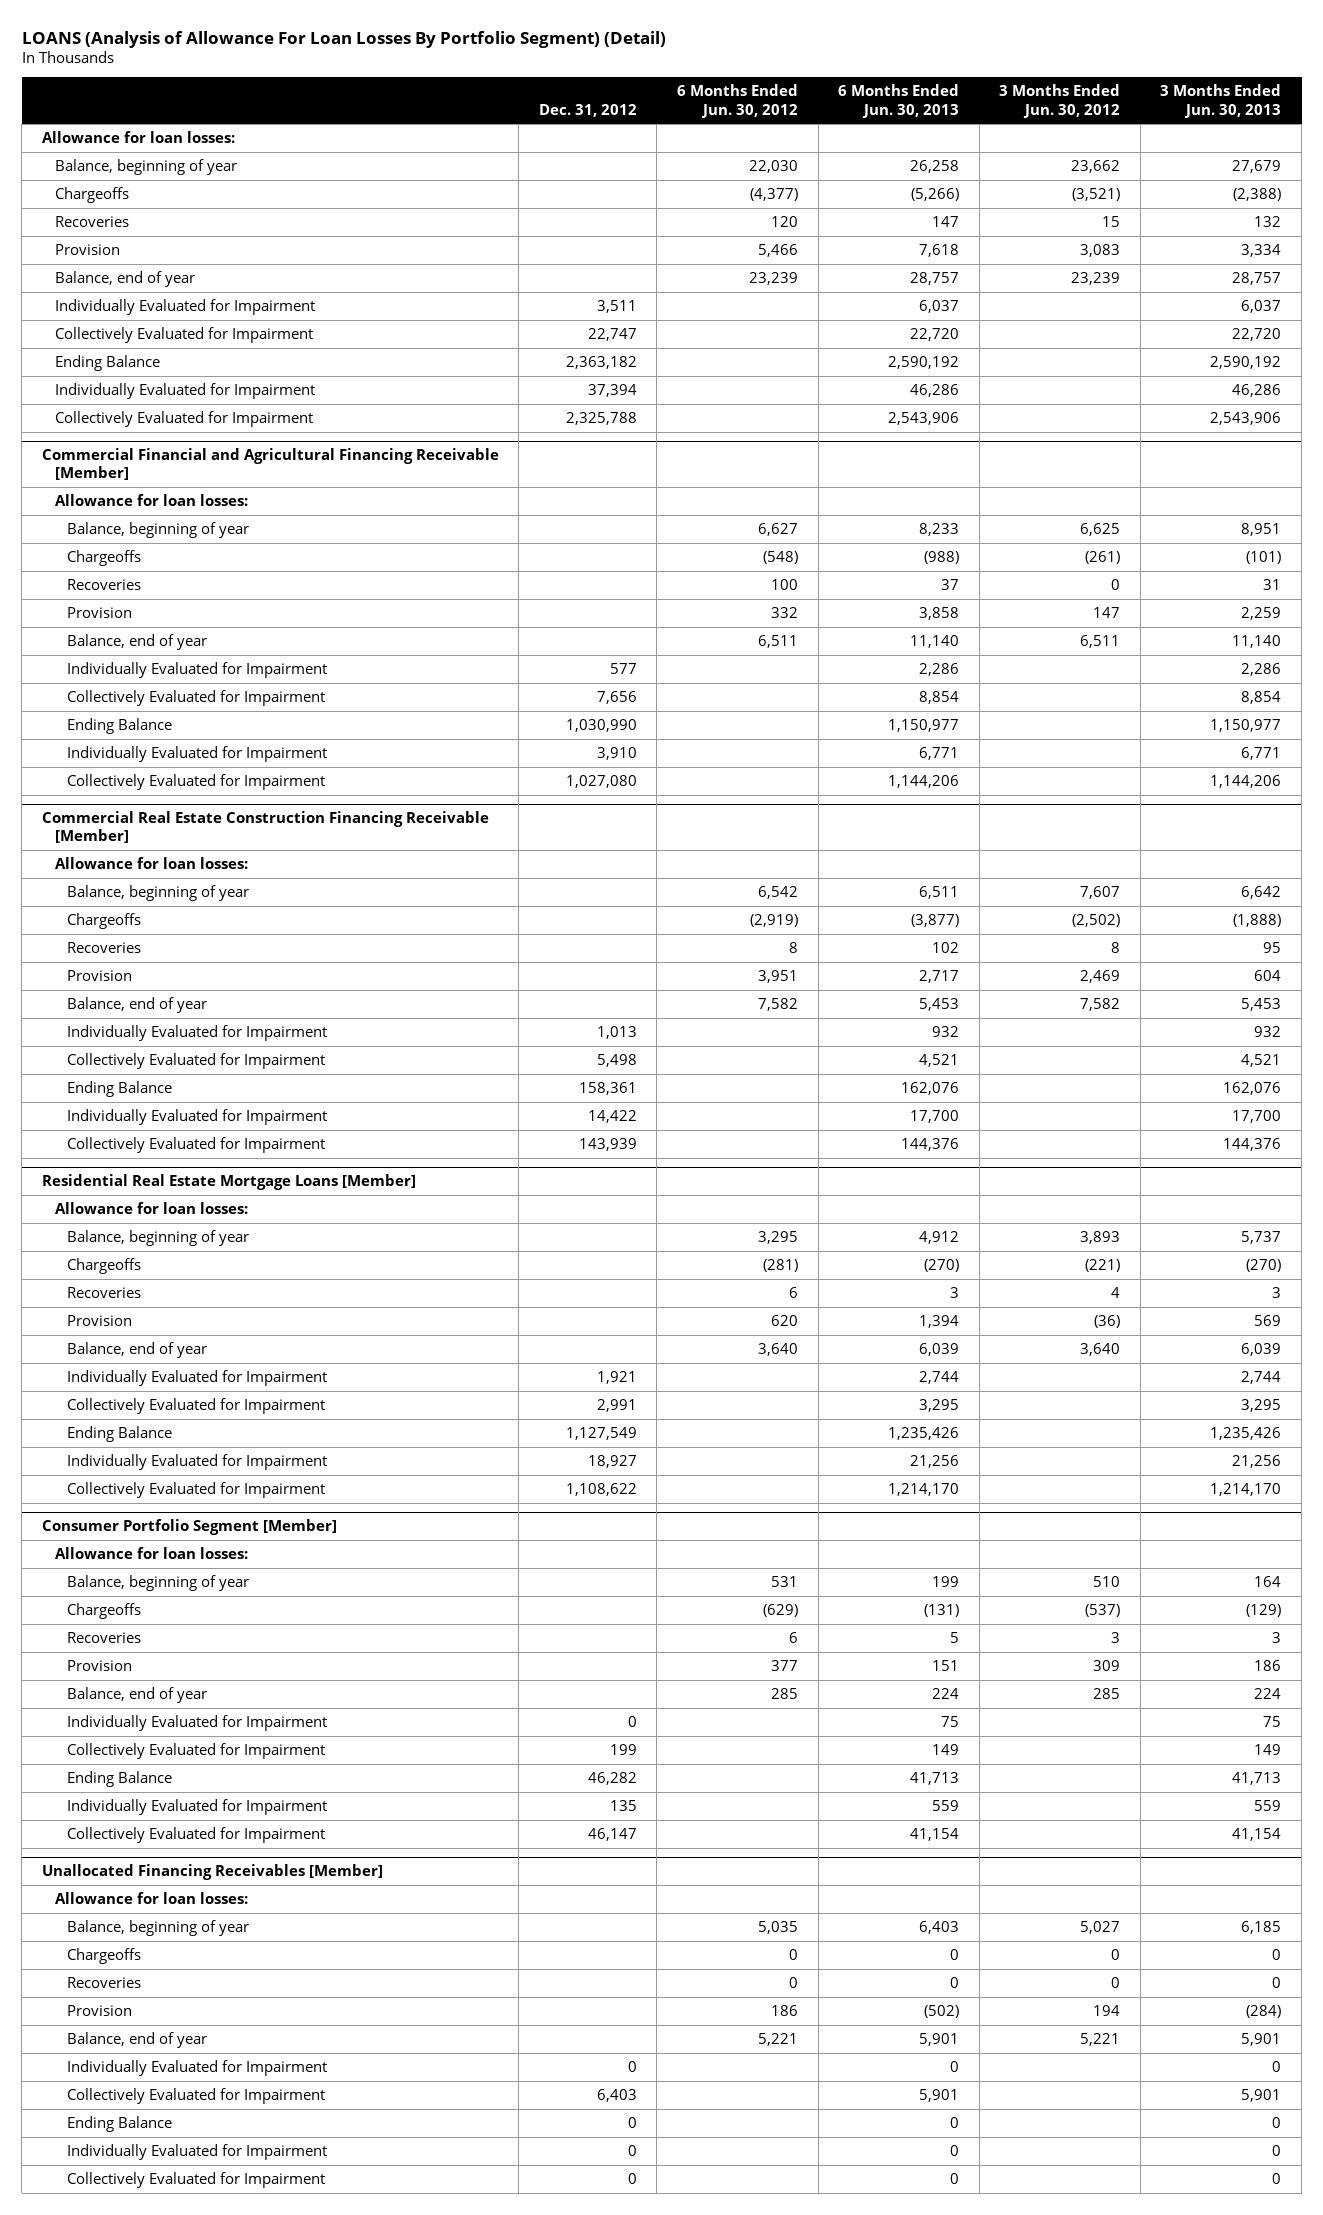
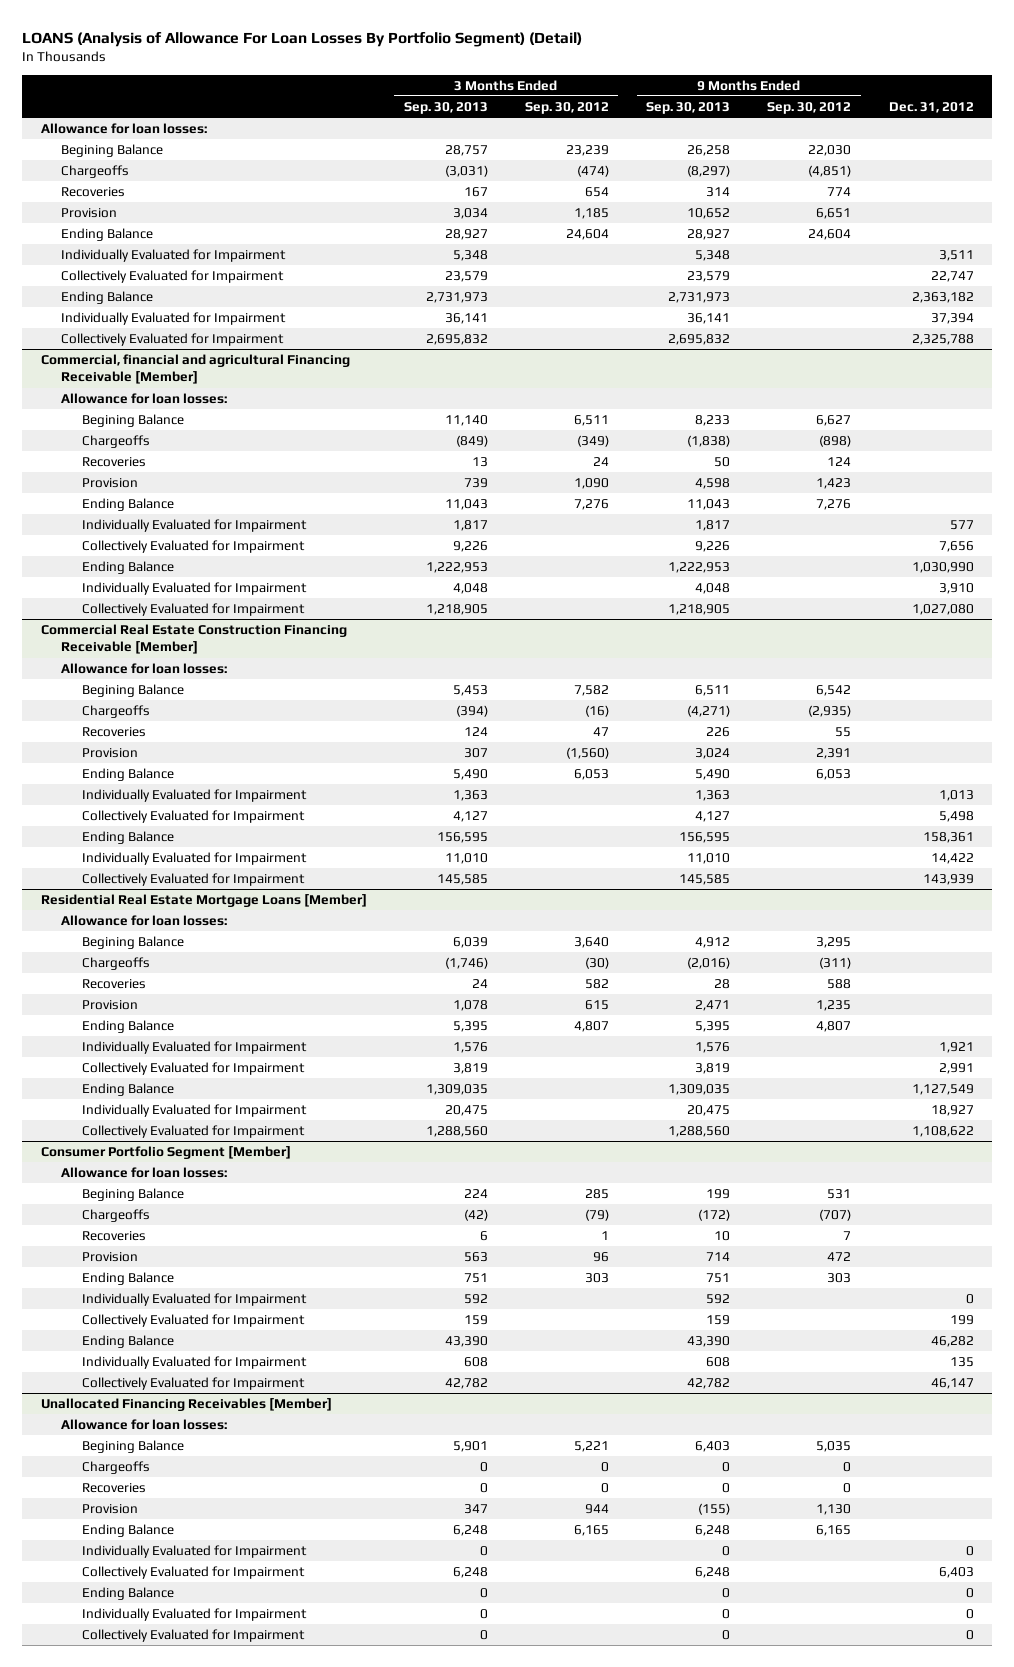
- | Dec. 31, 2012 | 6 Months Ended Jun. 30, 2012 | 6 Months Ended Jun. 30, 2013 | 3 Months Ended Jun. 30, 2012 | 3 Months Ended Jun. 30, 2013
+ | 3 Months Ended Sep. 30, 2013 | 3 Months Ended Sep. 30, 2012 | 9 Months Ended Sep. 30, 2013 | 9 Months Ended Sep. 30, 2012 | Dec. 31, 2012
- Balance, beginning of year | | 22,030 | 26,258 | 23,662 | 27,679
+ Begining Balance | 28,757 | 23,239 | 26,258 | 22,030 |
- Balance, end of year | | 23,239 | 28,757 | 23,239 | 28,757
+ Ending Balance | 28,927 | 24,604 | 28,927 | 24,604 |
- Commercial Financial and Agricultural Financing Receivable [Member]
+ Commercial, financial and agricultural Financing Receivable [Member]
- Balance, beginning of year | | 6,627 | 8,233 | 6,625 | 8,951
+ Begining Balance | 11,140 | 6,511 | 8,233 | 6,627 |
- Balance, end of year | | 6,511 | 11,140 | 6,511 | 11,140
+ Ending Balance | 11,043 | 7,276 | 11,043 | 7,276 |
@ Commercial Real Estate Construction Financing Receivable [Member]
- Balance, beginning of year | | 6,542 | 6,511 | 7,607 | 6,642
+ Begining Balance | 5,453 | 7,582 | 6,511 | 6,542 |
- Balance, end of year | | 7,582 | 5,453 | 7,582 | 5,453
+ Ending Balance | 5,490 | 6,053 | 5,490 | 6,053 |
@ Residential Real Estate Mortgage Loans [Member]
- Balance, beginning of year | | 3,295 | 4,912 | 3,893 | 5,737
+ Begining Balance | 6,039 | 3,640 | 4,912 | 3,295 |
- Balance, end of year | | 3,640 | 6,039 | 3,640 | 6,039
+ Ending Balance | 5,395 | 4,807 | 5,395 | 4,807 |
@ Consumer Portfolio Segment [Member]
- Balance, beginning of year | | 531 | 199 | 510 | 164
+ Begining Balance | 224 | 285 | 199 | 531 |
- Balance, end of year | | 285 | 224 | 285 | 224
+ Ending Balance | 751 | 303 | 751 | 303 |
@ Unallocated Financing Receivables [Member]
- Balance, beginning of year | | 5,035 | 6,403 | 5,027 | 6,185
+ Begining Balance | 5,901 | 5,221 | 6,403 | 5,035 |
- Balance, end of year | | 5,221 | 5,901 | 5,221 | 5,901
+ Ending Balance | 6,248 | 6,165 | 6,248 | 6,165 |

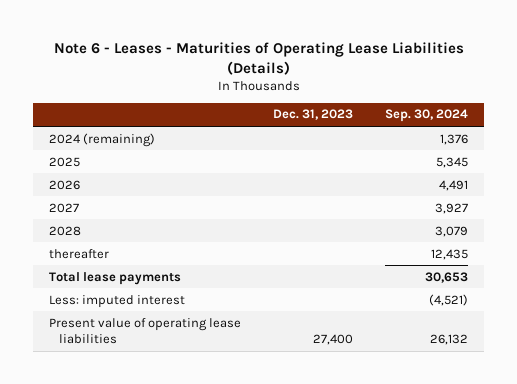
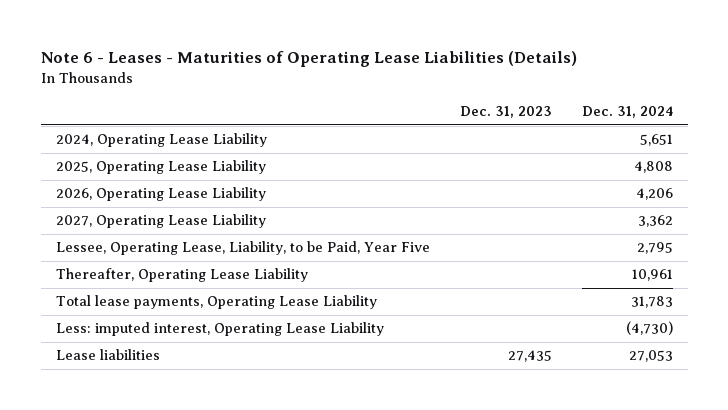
- | Dec. 31, 2023 | Sep. 30, 2024
+ | Dec. 31, 2023 | Dec. 31, 2024
- 2024 (remaining) | | 1,376
- 2025 | | 5,345
- 2026 | | 4,491
- 2027 | | 3,927
- 2028 | | 3,079
- thereafter | | 12,435
- Total lease payments | | 30,653
- Less: imputed interest | | (4,521)
- Present value of operating lease liabilities | 27,400 | 26,132
+ 2024, Operating Lease Liability | | 5,651
+ 2025, Operating Lease Liability | | 4,808
+ 2026, Operating Lease Liability | | 4,206
+ 2027, Operating Lease Liability | | 3,362
+ Lessee, Operating Lease, Liability, to be Paid, Year Five | | 2,795
+ Thereafter, Operating Lease Liability | | 10,961
+ Total lease payments, Operating Lease Liability | | 31,783
+ Less: imputed interest, Operating Lease Liability | | (4,730)
+ Lease liabilities | 27,435 | 27,053

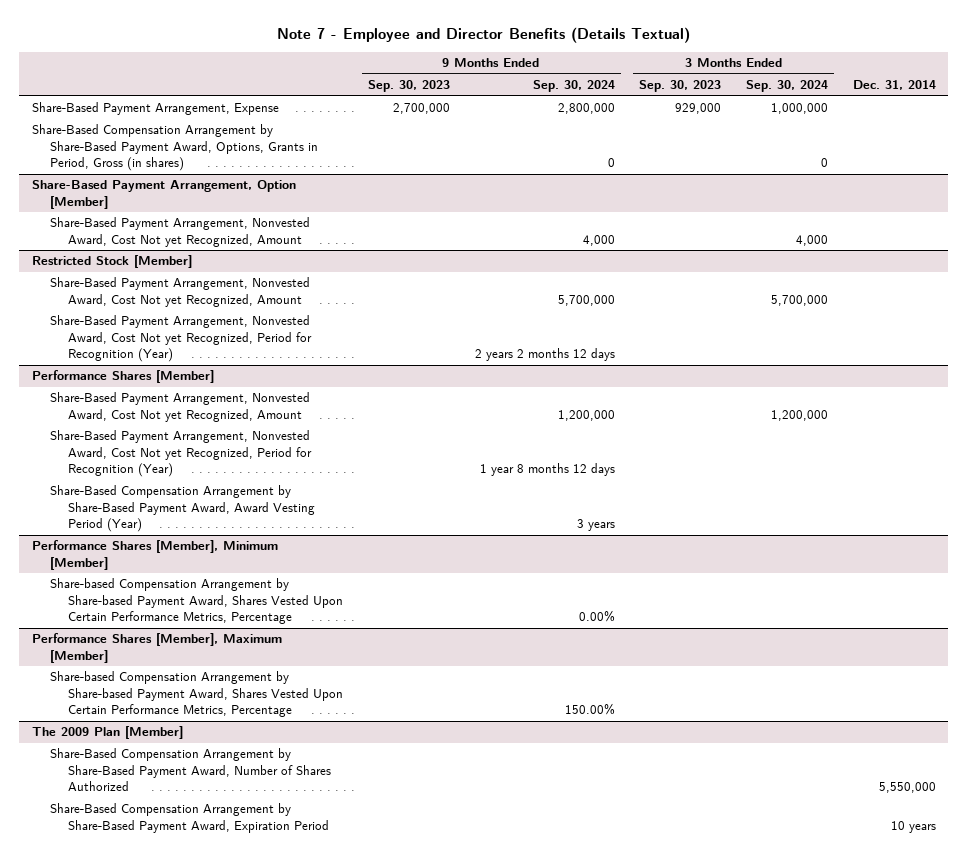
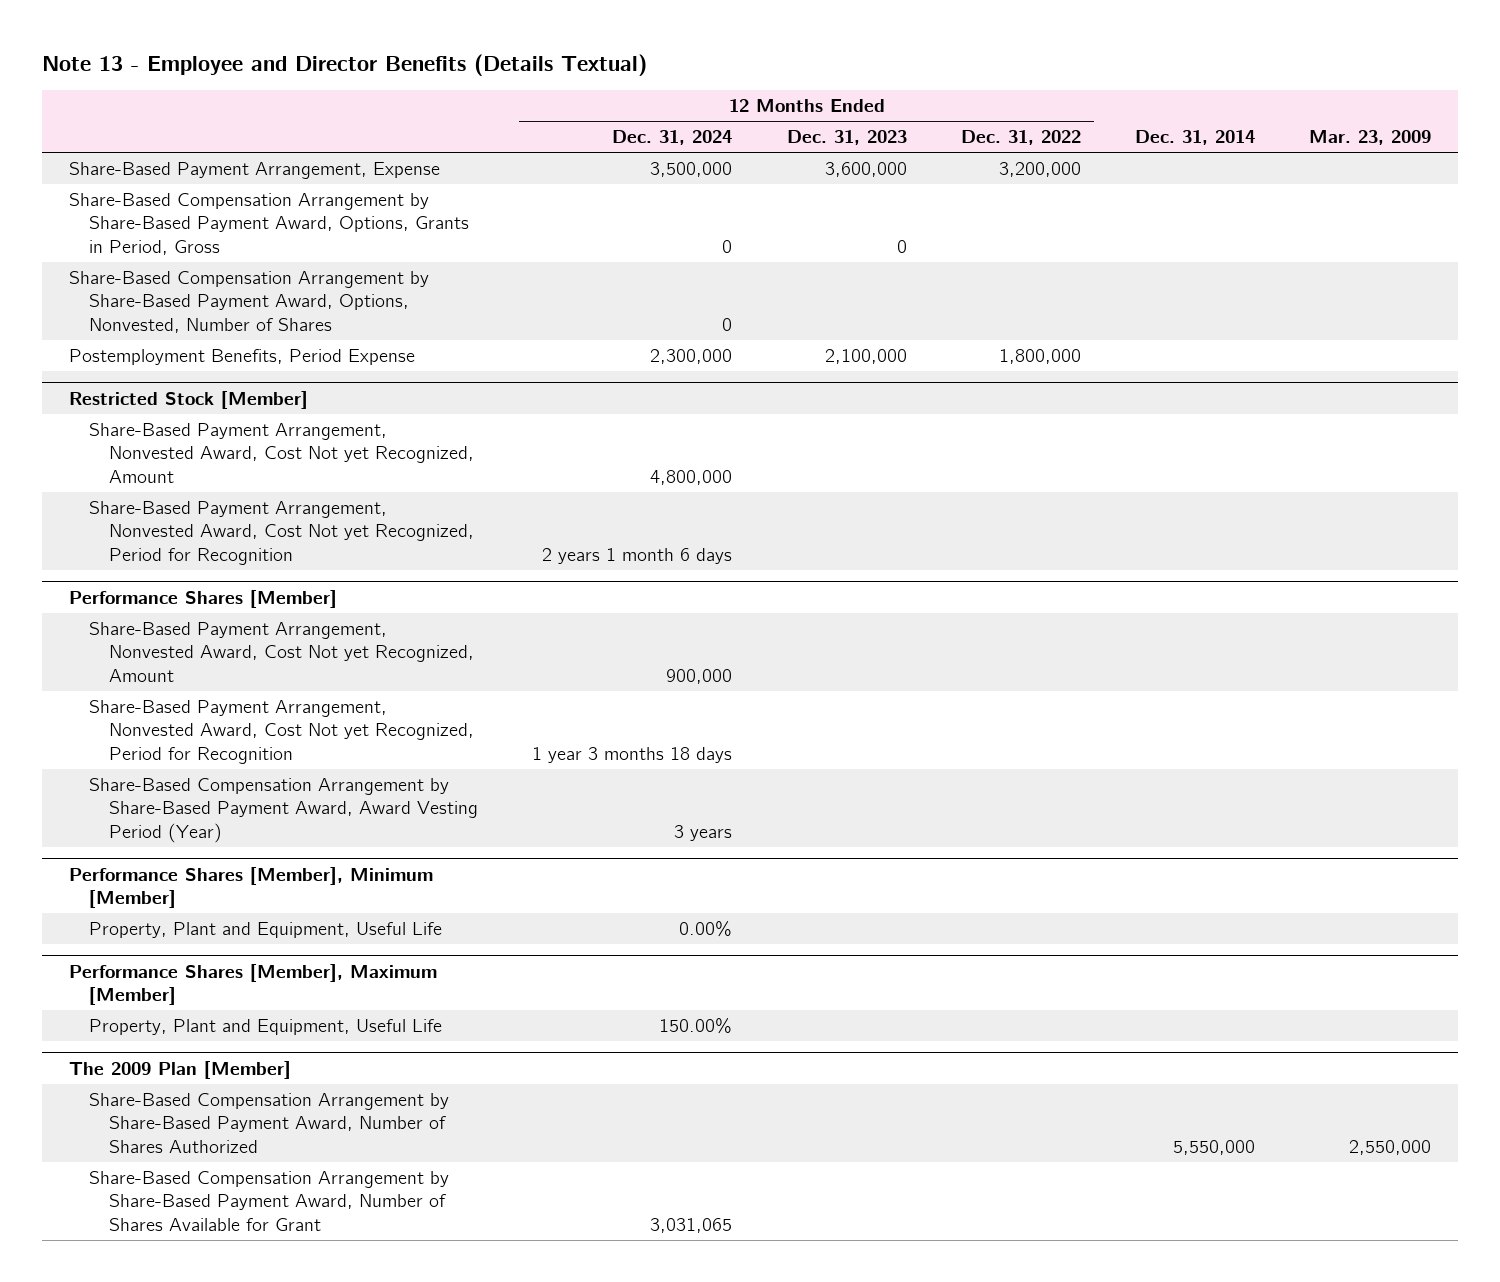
- Note 7 - Employee and Director Benefits (Details Textual)
+ Note 13 - Employee and Director Benefits (Details Textual)
- | 9 Months Ended Sep. 30, 2023 | 9 Months Ended Sep. 30, 2024 | 3 Months Ended Sep. 30, 2023 | 3 Months Ended Sep. 30, 2024 | Dec. 31, 2014
+ | 12 Months Ended Dec. 31, 2024 | 12 Months Ended Dec. 31, 2023 | 12 Months Ended Dec. 31, 2022 | Dec. 31, 2014 | Mar. 23, 2009
- Share-Based Compensation Arrangement by Share-Based Payment Award, Options, Grants in Period, Gross (in shares) | | 0 | | 0 |
- Share-Based Payment Arrangement, Option [Member]
- Share-Based Payment Arrangement, Nonvested Award, Cost Not yet Recognized, Amount | | 4,000 | | 4,000 |
+ Share-Based Compensation Arrangement by Share-Based Payment Award, Options, Grants in Period, Gross | 0 | 0 | | |
+ Share-Based Compensation Arrangement by Share-Based Payment Award, Options, Nonvested, Number of Shares | 0 | | | |
+ Postemployment Benefits, Period Expense | 2,300,000 | 2,100,000 | 1,800,000 | |
@ Restricted Stock [Member]
- Share-Based Payment Arrangement, Nonvested Award, Cost Not yet Recognized, Period for Recognition (Year) | | 2 years 2 months 12 days | | |
+ Share-Based Payment Arrangement, Nonvested Award, Cost Not yet Recognized, Period for Recognition | 2 years 1 month 6 days | | | |
@ Performance Shares [Member]
- Share-Based Payment Arrangement, Nonvested Award, Cost Not yet Recognized, Period for Recognition (Year) | | 1 year 8 months 12 days | | |
+ Share-Based Payment Arrangement, Nonvested Award, Cost Not yet Recognized, Period for Recognition | 1 year 3 months 18 days | | | |
@ Performance Shares [Member], Minimum [Member]
- Share-based Compensation Arrangement by Share-based Payment Award, Shares Vested Upon Certain Performance Metrics, Percentage | | 0.00% | | |
+ Property, Plant and Equipment, Useful Life | 0.00% | | | |
@ Performance Shares [Member], Maximum [Member]
- Share-based Compensation Arrangement by Share-based Payment Award, Shares Vested Upon Certain Performance Metrics, Percentage | | 150.00% | | |
+ Property, Plant and Equipment, Useful Life | 150.00% | | | |
@ The 2009 Plan [Member]
- Share-Based Compensation Arrangement by Share-Based Payment Award, Expiration Period | | | | | 10 years
+ Share-Based Compensation Arrangement by Share-Based Payment Award, Number of Shares Available for Grant | 3,031,065 | | | |

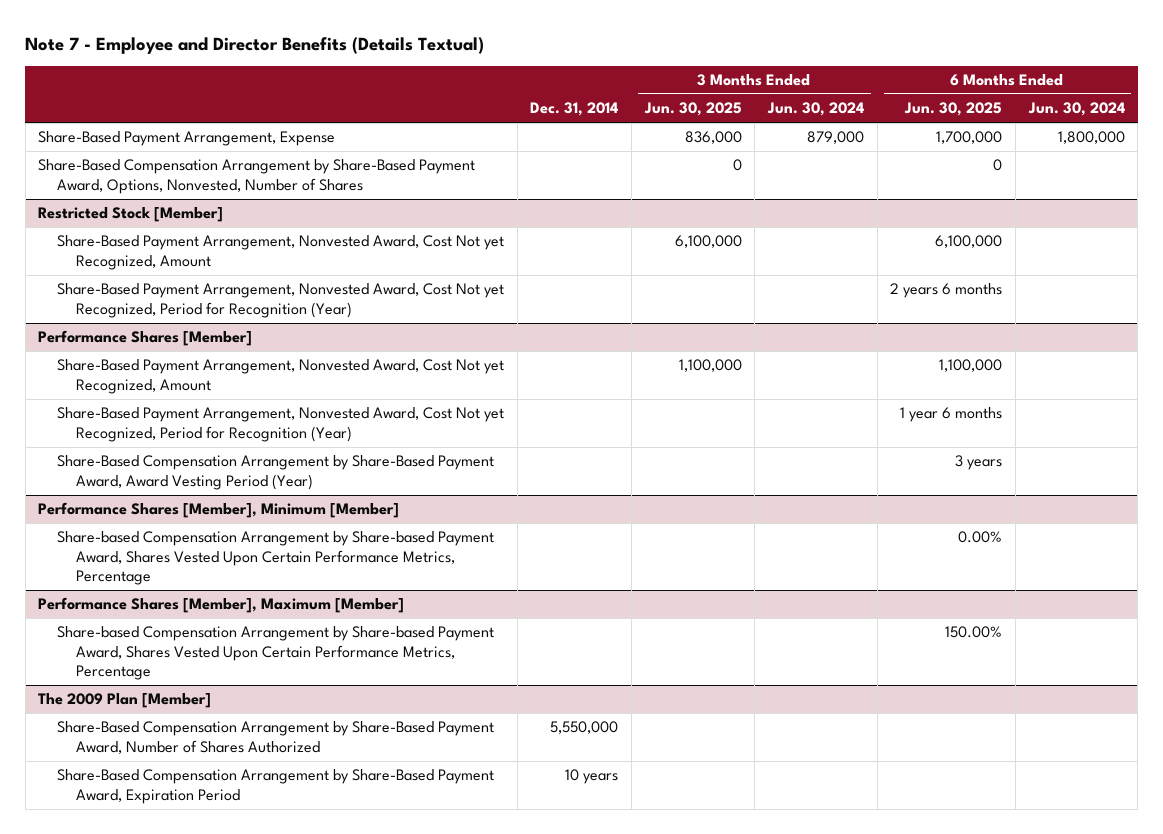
- Note 13 - Employee and Director Benefits (Details Textual)
+ Note 7 - Employee and Director Benefits (Details Textual)
- | 12 Months Ended Dec. 31, 2024 | 12 Months Ended Dec. 31, 2023 | 12 Months Ended Dec. 31, 2022 | Dec. 31, 2014 | Mar. 23, 2009
+ | Dec. 31, 2014 | 3 Months Ended Jun. 30, 2025 | 3 Months Ended Jun. 30, 2024 | 6 Months Ended Jun. 30, 2025 | 6 Months Ended Jun. 30, 2024
- Share-Based Compensation Arrangement by Share-Based Payment Award, Options, Grants in Period, Gross | 0 | 0 | | |
- Postemployment Benefits, Period Expense | 2,300,000 | 2,100,000 | 1,800,000 | |
@ Restricted Stock [Member]
- Share-Based Payment Arrangement, Nonvested Award, Cost Not yet Recognized, Period for Recognition | 2 years 1 month 6 days | | | |
+ Share-Based Payment Arrangement, Nonvested Award, Cost Not yet Recognized, Period for Recognition (Year) | | | | 2 years 6 months |
@ Performance Shares [Member]
- Share-Based Payment Arrangement, Nonvested Award, Cost Not yet Recognized, Period for Recognition | 1 year 3 months 18 days | | | |
+ Share-Based Payment Arrangement, Nonvested Award, Cost Not yet Recognized, Period for Recognition (Year) | | | | 1 year 6 months |
@ Performance Shares [Member], Minimum [Member]
- Property, Plant and Equipment, Useful Life | 0.00% | | | |
+ Share-based Compensation Arrangement by Share-based Payment Award, Shares Vested Upon Certain Performance Metrics, Percentage | | | | 0.00% |
@ Performance Shares [Member], Maximum [Member]
- Property, Plant and Equipment, Useful Life | 150.00% | | | |
+ Share-based Compensation Arrangement by Share-based Payment Award, Shares Vested Upon Certain Performance Metrics, Percentage | | | | 150.00% |
@ The 2009 Plan [Member]
- Share-Based Compensation Arrangement by Share-Based Payment Award, Number of Shares Available for Grant | 3,031,065 | | | |
+ Share-Based Compensation Arrangement by Share-Based Payment Award, Expiration Period | 10 years | | | |

